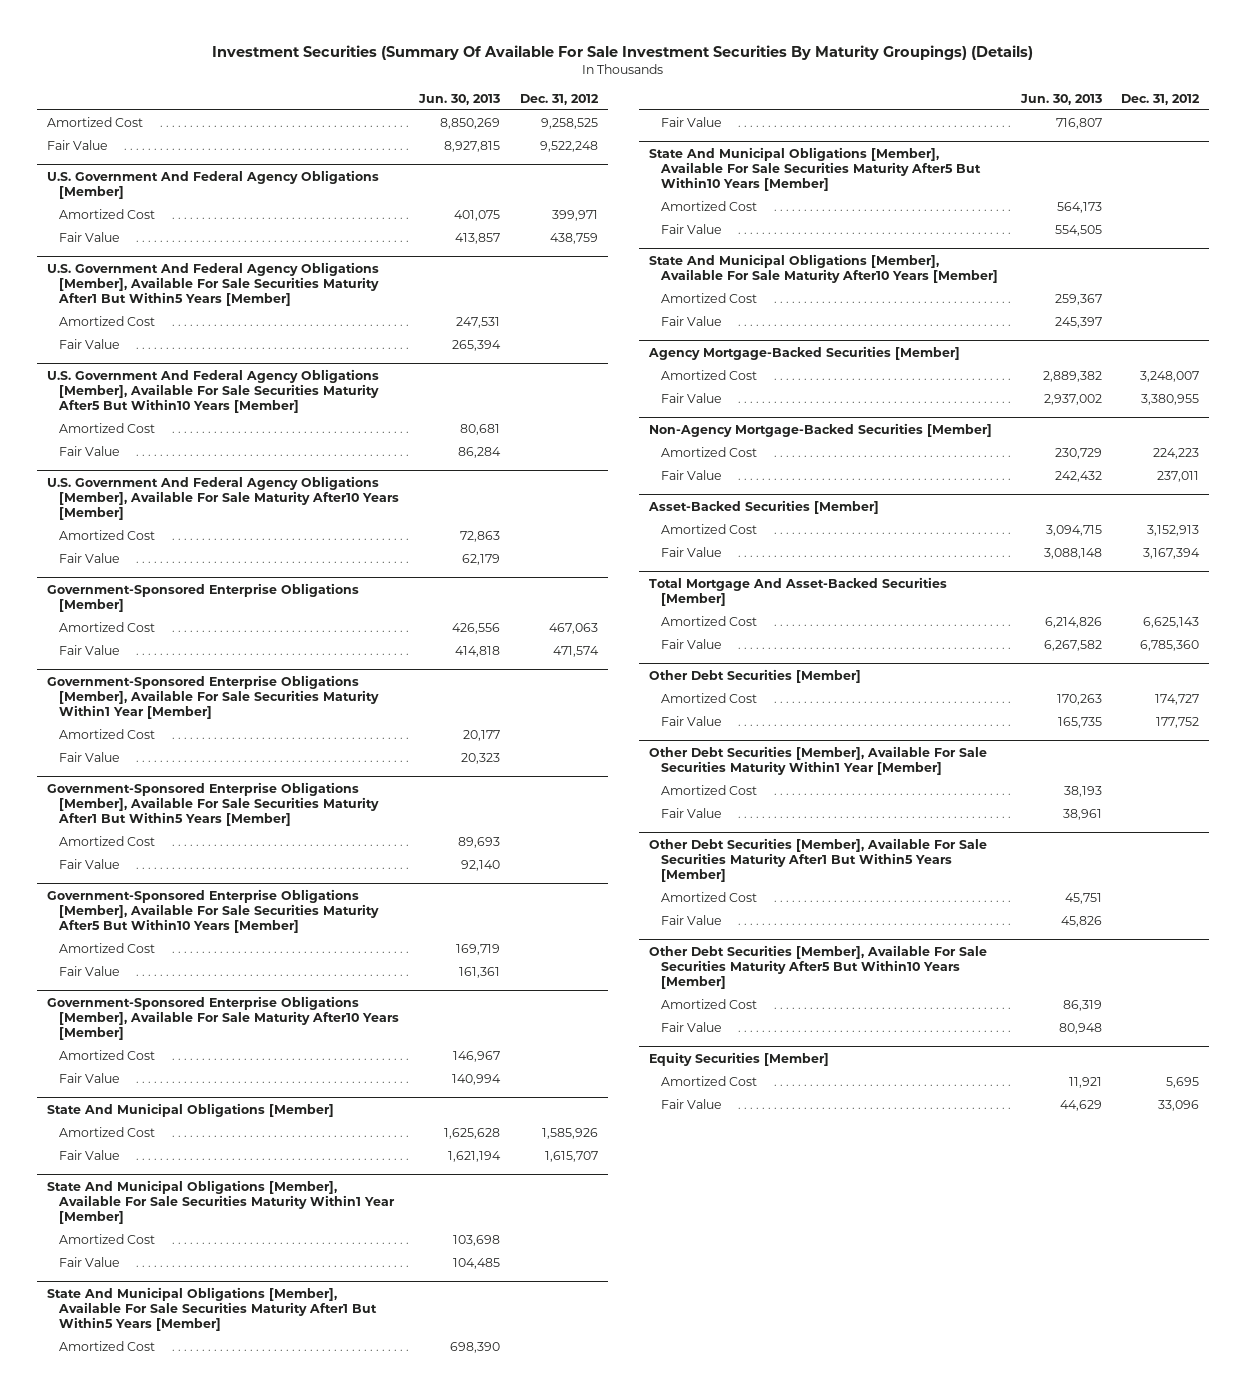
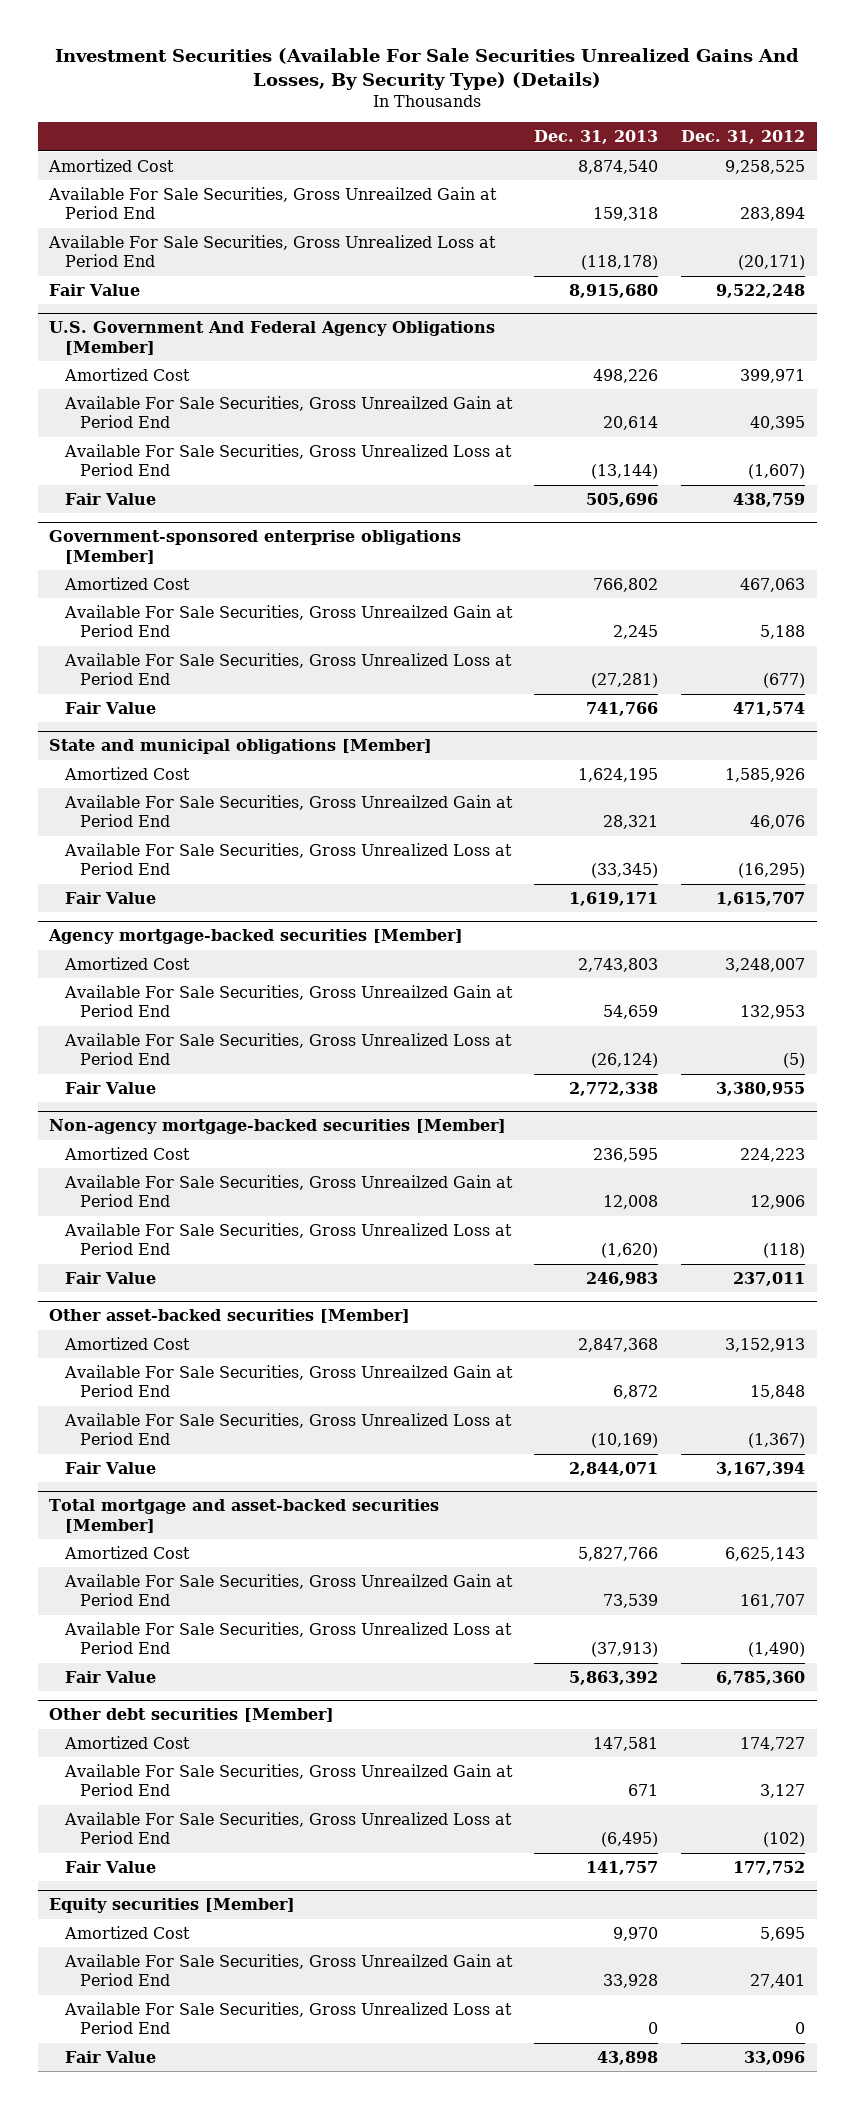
- Investment Securities (Summary Of Available For Sale Investment Securities By Maturity Groupings) (Details)
+ Investment Securities (Available For Sale Securities Unrealized Gains And Losses, By Security Type) (Details)
- | Jun. 30, 2013 | Dec. 31, 2012
+ | Dec. 31, 2013 | Dec. 31, 2012
+ Available For Sale Securities, Gross Unreailzed Gain at Period End | 159,318 | 283,894
+ Available For Sale Securities, Gross Unrealized Loss at Period End | (118,178) | (20,171)
@ U.S. Government And Federal Agency Obligations [Member]
+ Available For Sale Securities, Gross Unreailzed Gain at Period End | 20,614 | 40,395
+ Available For Sale Securities, Gross Unrealized Loss at Period End | (13,144) | (1,607)
- U.S. Government And Federal Agency Obligations [Member], Available For Sale Securities Maturity After1 But Within5 Years [Member]
- Amortized Cost | 247,531 |
- Fair Value | 265,394 |
- U.S. Government And Federal Agency Obligations [Member], Available For Sale Securities Maturity After5 But Within10 Years [Member]
- Amortized Cost | 80,681 |
- Fair Value | 86,284 |
- U.S. Government And Federal Agency Obligations [Member], Available For Sale Maturity After10 Years [Member]
- Amortized Cost | 72,863 |
- Fair Value | 62,179 |
- Government-Sponsored Enterprise Obligations [Member]
+ Government-sponsored enterprise obligations [Member]
+ Available For Sale Securities, Gross Unreailzed Gain at Period End | 2,245 | 5,188
+ Available For Sale Securities, Gross Unrealized Loss at Period End | (27,281) | (677)
- Government-Sponsored Enterprise Obligations [Member], Available For Sale Securities Maturity Within1 Year [Member]
- Amortized Cost | 20,177 |
- Fair Value | 20,323 |
- Government-Sponsored Enterprise Obligations [Member], Available For Sale Securities Maturity After1 But Within5 Years [Member]
- Amortized Cost | 89,693 |
- Fair Value | 92,140 |
- Government-Sponsored Enterprise Obligations [Member], Available For Sale Securities Maturity After5 But Within10 Years [Member]
- Amortized Cost | 169,719 |
- Fair Value | 161,361 |
- Government-Sponsored Enterprise Obligations [Member], Available For Sale Maturity After10 Years [Member]
- Amortized Cost | 146,967 |
- Fair Value | 140,994 |
- State And Municipal Obligations [Member]
+ State and municipal obligations [Member]
+ Available For Sale Securities, Gross Unreailzed Gain at Period End | 28,321 | 46,076
+ Available For Sale Securities, Gross Unrealized Loss at Period End | (33,345) | (16,295)
- State And Municipal Obligations [Member], Available For Sale Securities Maturity Within1 Year [Member]
- Amortized Cost | 103,698 |
- Fair Value | 104,485 |
- State And Municipal Obligations [Member], Available For Sale Securities Maturity After1 But Within5 Years [Member]
- Amortized Cost | 698,390 |
- Fair Value | 716,807 |
- State And Municipal Obligations [Member], Available For Sale Securities Maturity After5 But Within10 Years [Member]
- Amortized Cost | 564,173 |
- Fair Value | 554,505 |
- State And Municipal Obligations [Member], Available For Sale Maturity After10 Years [Member]
- Amortized Cost | 259,367 |
- Fair Value | 245,397 |
- Agency Mortgage-Backed Securities [Member]
+ Agency mortgage-backed securities [Member]
+ Available For Sale Securities, Gross Unreailzed Gain at Period End | 54,659 | 132,953
+ Available For Sale Securities, Gross Unrealized Loss at Period End | (26,124) | (5)
- Non-Agency Mortgage-Backed Securities [Member]
+ Non-agency mortgage-backed securities [Member]
+ Available For Sale Securities, Gross Unreailzed Gain at Period End | 12,008 | 12,906
+ Available For Sale Securities, Gross Unrealized Loss at Period End | (1,620) | (118)
- Asset-Backed Securities [Member]
+ Other asset-backed securities [Member]
+ Available For Sale Securities, Gross Unreailzed Gain at Period End | 6,872 | 15,848
+ Available For Sale Securities, Gross Unrealized Loss at Period End | (10,169) | (1,367)
- Total Mortgage And Asset-Backed Securities [Member]
+ Total mortgage and asset-backed securities [Member]
+ Available For Sale Securities, Gross Unreailzed Gain at Period End | 73,539 | 161,707
+ Available For Sale Securities, Gross Unrealized Loss at Period End | (37,913) | (1,490)
- Other Debt Securities [Member]
+ Other debt securities [Member]
+ Available For Sale Securities, Gross Unreailzed Gain at Period End | 671 | 3,127
+ Available For Sale Securities, Gross Unrealized Loss at Period End | (6,495) | (102)
- Other Debt Securities [Member], Available For Sale Securities Maturity Within1 Year [Member]
- Amortized Cost | 38,193 |
- Fair Value | 38,961 |
- Other Debt Securities [Member], Available For Sale Securities Maturity After1 But Within5 Years [Member]
- Amortized Cost | 45,751 |
- Fair Value | 45,826 |
- Other Debt Securities [Member], Available For Sale Securities Maturity After5 But Within10 Years [Member]
- Amortized Cost | 86,319 |
- Fair Value | 80,948 |
- Equity Securities [Member]
+ Equity securities [Member]
+ Available For Sale Securities, Gross Unreailzed Gain at Period End | 33,928 | 27,401
+ Available For Sale Securities, Gross Unrealized Loss at Period End | 0 | 0

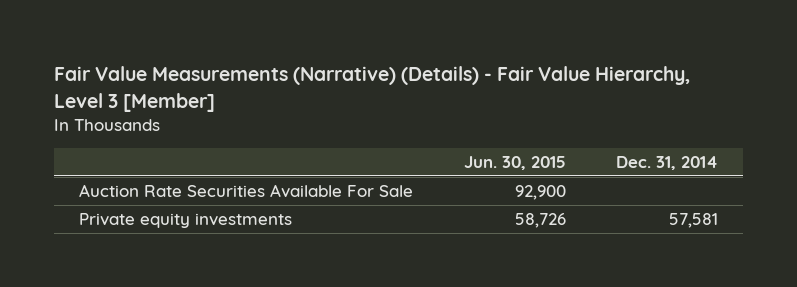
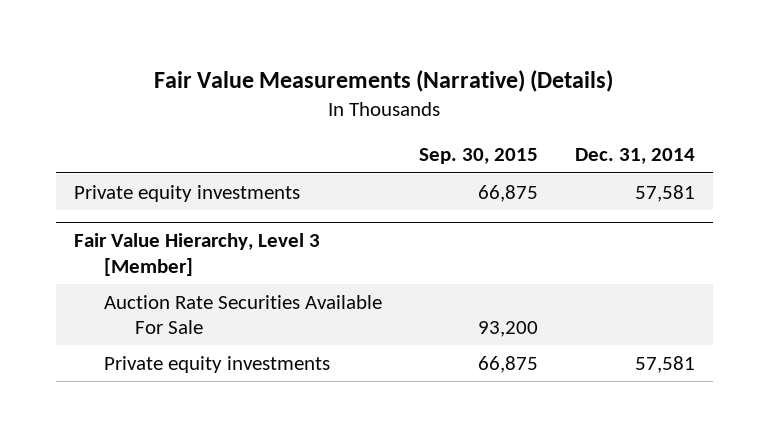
- Fair Value Measurements (Narrative) (Details) - Fair Value Hierarchy, Level 3 [Member]
+ Fair Value Measurements (Narrative) (Details)
- | Jun. 30, 2015 | Dec. 31, 2014
+ | Sep. 30, 2015 | Dec. 31, 2014
- Auction Rate Securities Available For Sale | 92,900 |
+ Fair Value Hierarchy, Level 3 [Member]
+ Auction Rate Securities Available For Sale | 93,200 |
+ Private equity investments | 66,875 | 57,581

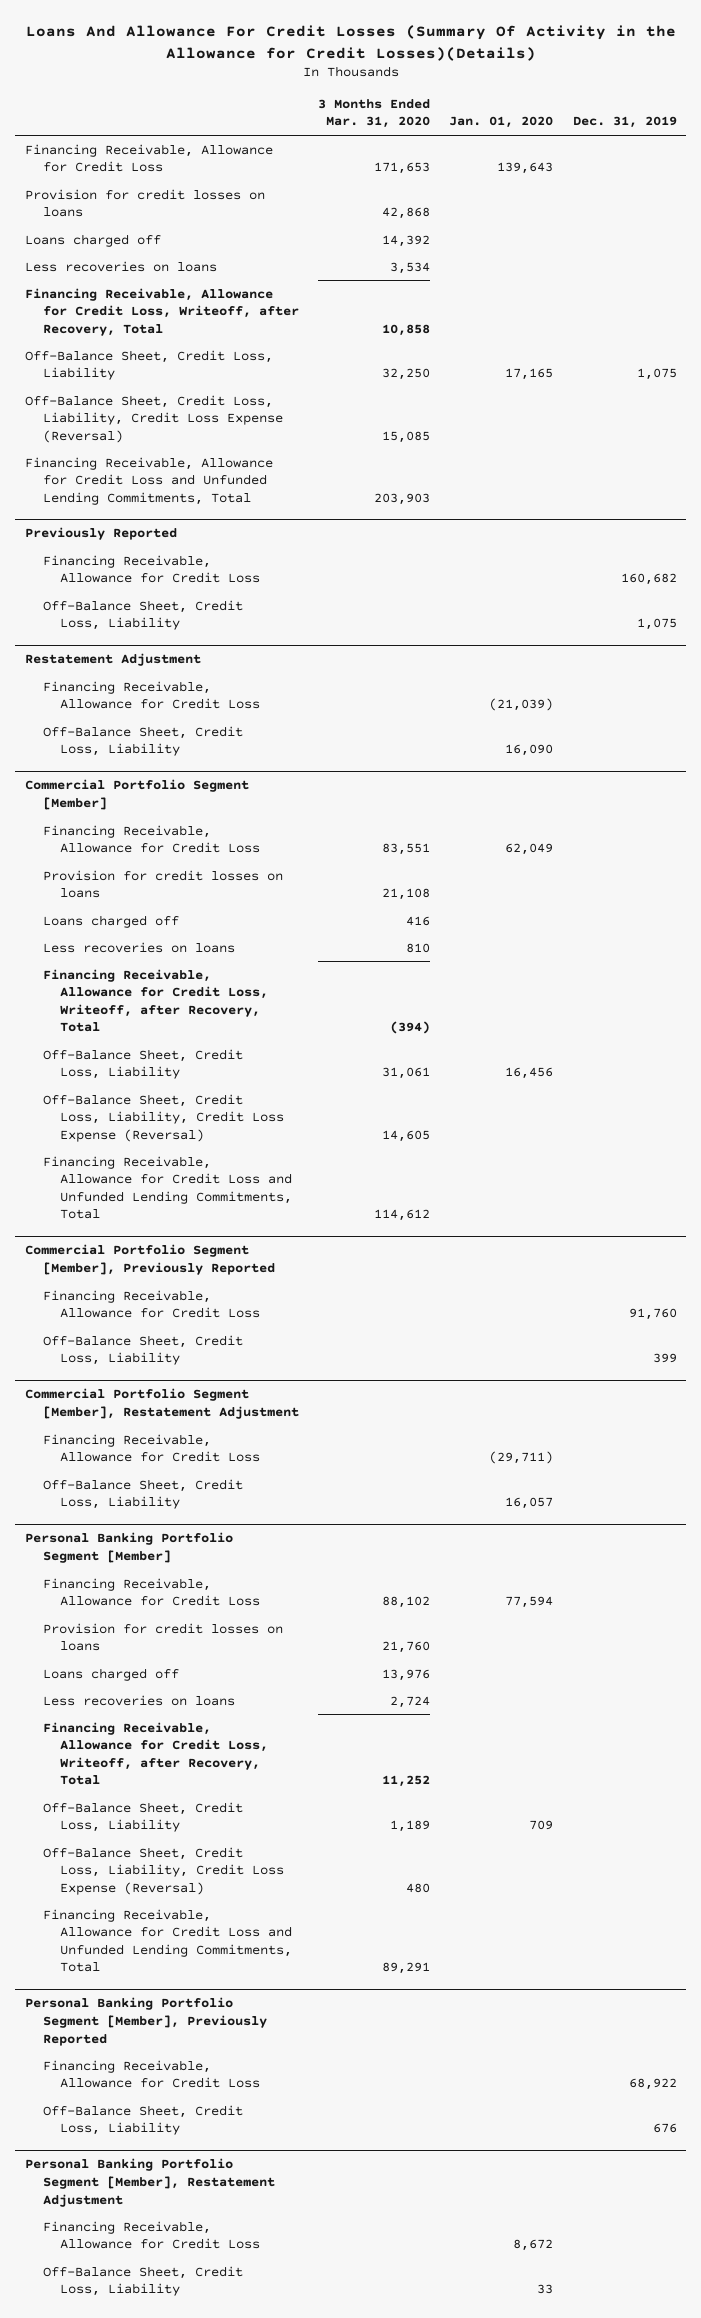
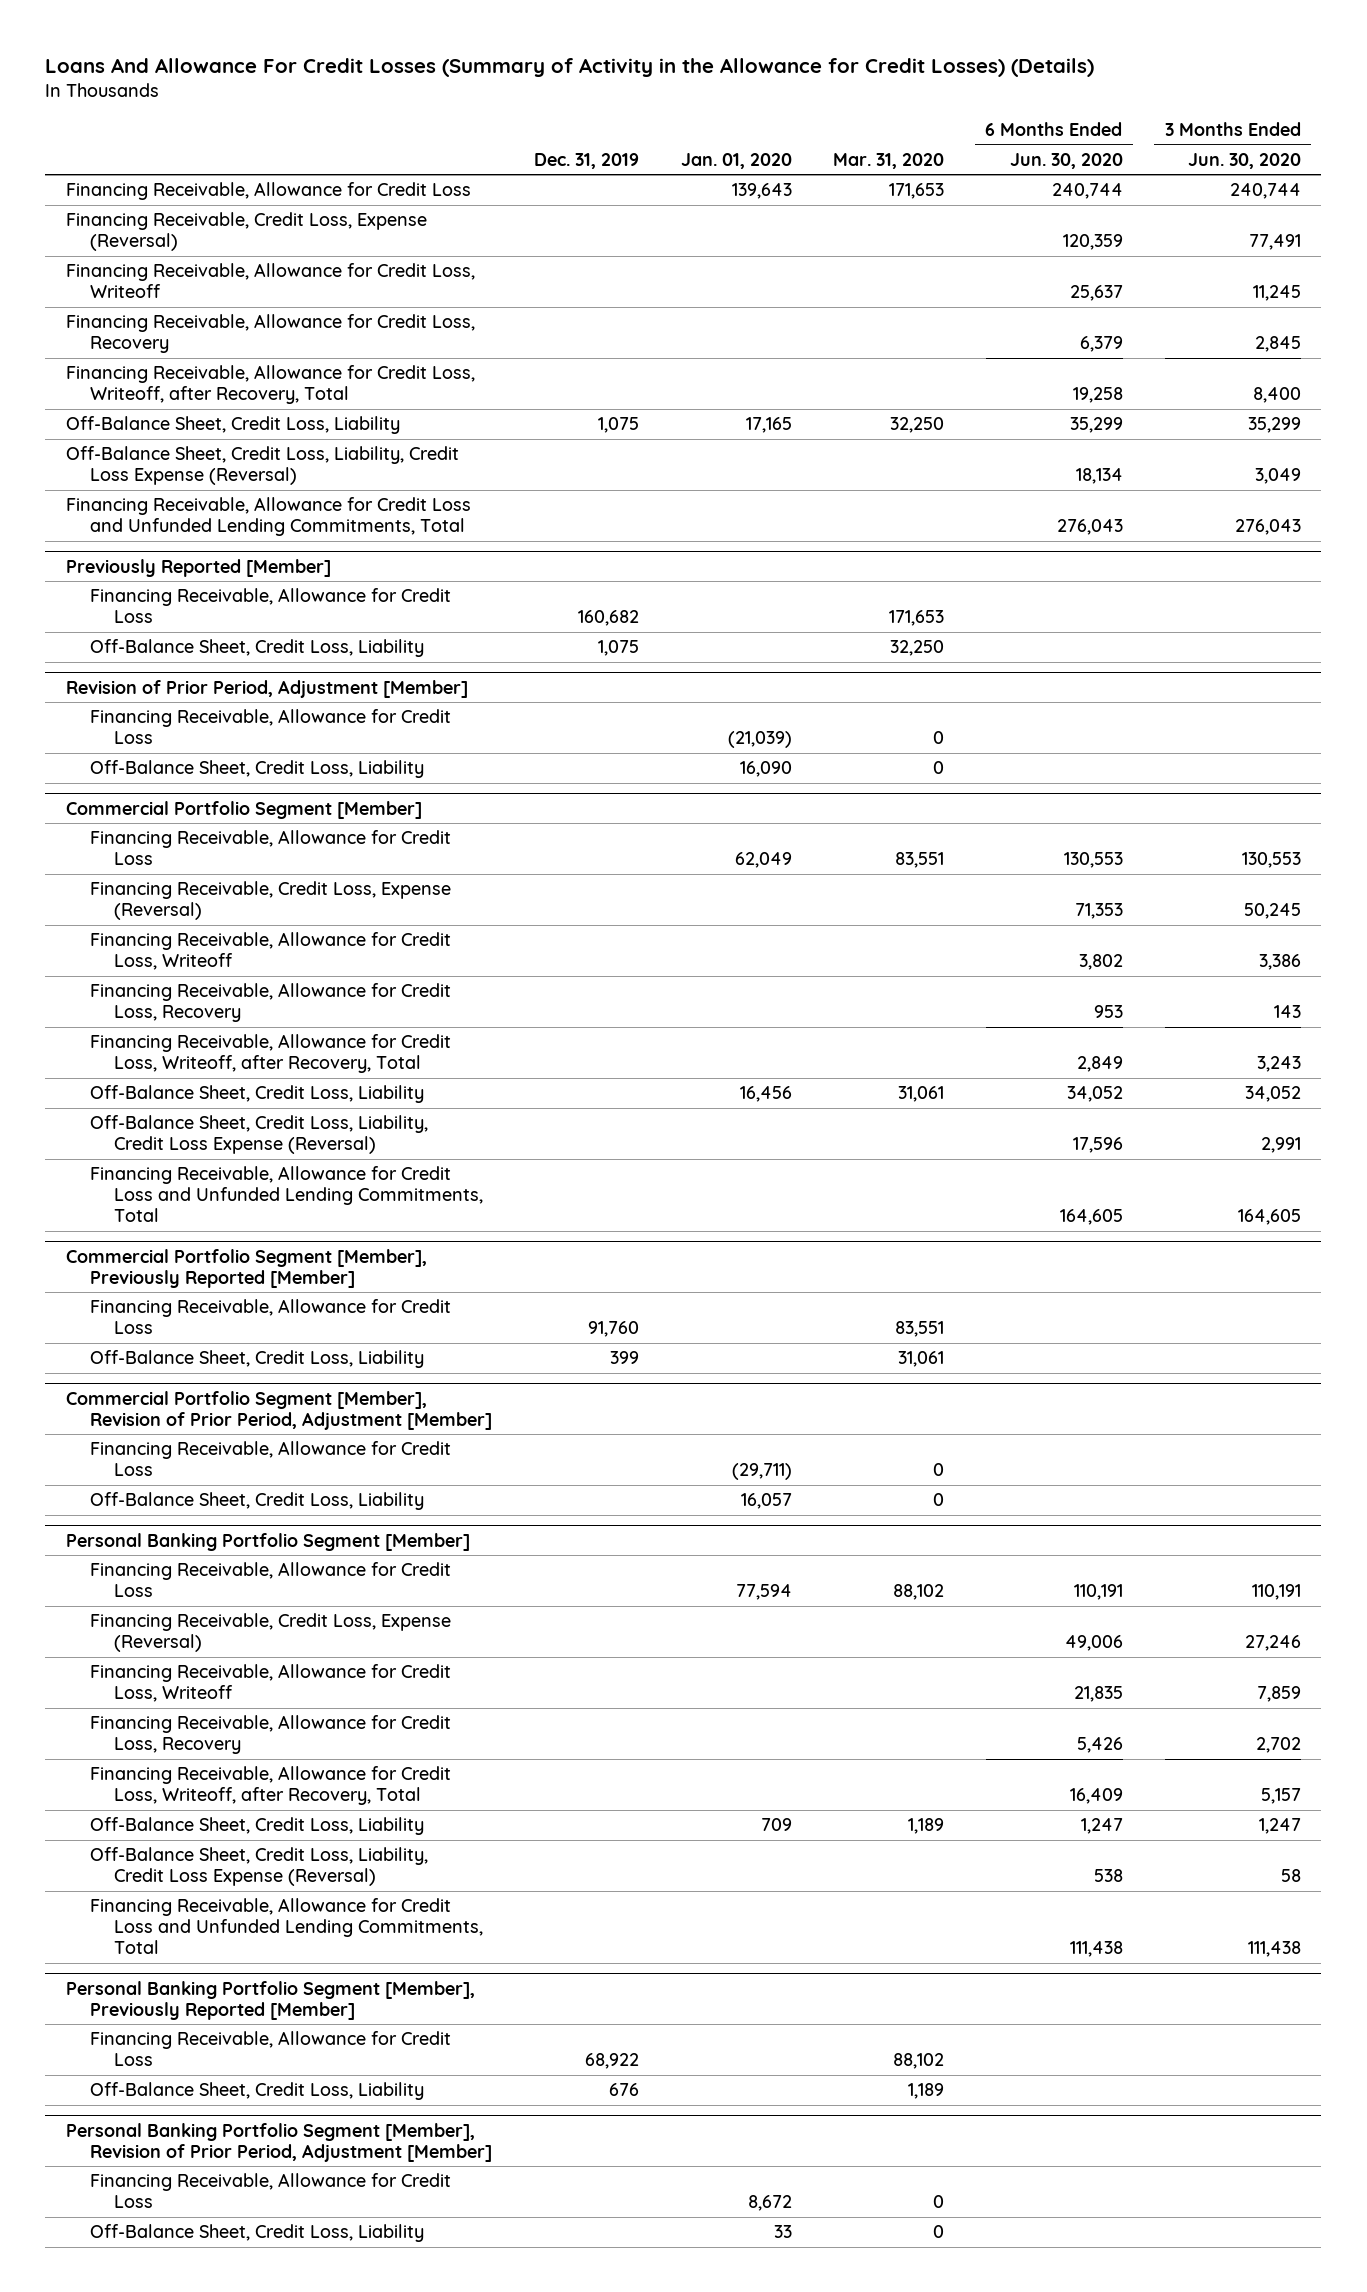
- Loans And Allowance For Credit Losses (Summary Of Activity in the Allowance for Credit Losses)(Details)
+ Loans And Allowance For Credit Losses (Summary of Activity in the Allowance for Credit Losses) (Details)
- | 3 Months Ended Mar. 31, 2020 | Jan. 01, 2020 | Dec. 31, 2019
+ | Dec. 31, 2019 | Jan. 01, 2020 | Mar. 31, 2020 | 6 Months Ended Jun. 30, 2020 | 3 Months Ended Jun. 30, 2020
- Provision for credit losses on loans | 42,868 | |
- Loans charged off | 14,392 | |
- Less recoveries on loans | 3,534 | |
+ Financing Receivable, Credit Loss, Expense (Reversal) | | | | 120,359 | 77,491
+ Financing Receivable, Allowance for Credit Loss, Writeoff | | | | 25,637 | 11,245
+ Financing Receivable, Allowance for Credit Loss, Recovery | | | | 6,379 | 2,845
- Previously Reported
+ Previously Reported [Member]
- Restatement Adjustment
+ Revision of Prior Period, Adjustment [Member]
@ Commercial Portfolio Segment [Member]
- Provision for credit losses on loans | 21,108 | |
- Loans charged off | 416 | |
- Less recoveries on loans | 810 | |
+ Financing Receivable, Credit Loss, Expense (Reversal) | | | | 71,353 | 50,245
+ Financing Receivable, Allowance for Credit Loss, Writeoff | | | | 3,802 | 3,386
+ Financing Receivable, Allowance for Credit Loss, Recovery | | | | 953 | 143
- Commercial Portfolio Segment [Member], Previously Reported
+ Commercial Portfolio Segment [Member], Previously Reported [Member]
- Commercial Portfolio Segment [Member], Restatement Adjustment
+ Commercial Portfolio Segment [Member], Revision of Prior Period, Adjustment [Member]
@ Personal Banking Portfolio Segment [Member]
- Provision for credit losses on loans | 21,760 | |
- Loans charged off | 13,976 | |
- Less recoveries on loans | 2,724 | |
+ Financing Receivable, Credit Loss, Expense (Reversal) | | | | 49,006 | 27,246
+ Financing Receivable, Allowance for Credit Loss, Writeoff | | | | 21,835 | 7,859
+ Financing Receivable, Allowance for Credit Loss, Recovery | | | | 5,426 | 2,702
- Personal Banking Portfolio Segment [Member], Previously Reported
+ Personal Banking Portfolio Segment [Member], Previously Reported [Member]
- Personal Banking Portfolio Segment [Member], Restatement Adjustment
+ Personal Banking Portfolio Segment [Member], Revision of Prior Period, Adjustment [Member]

